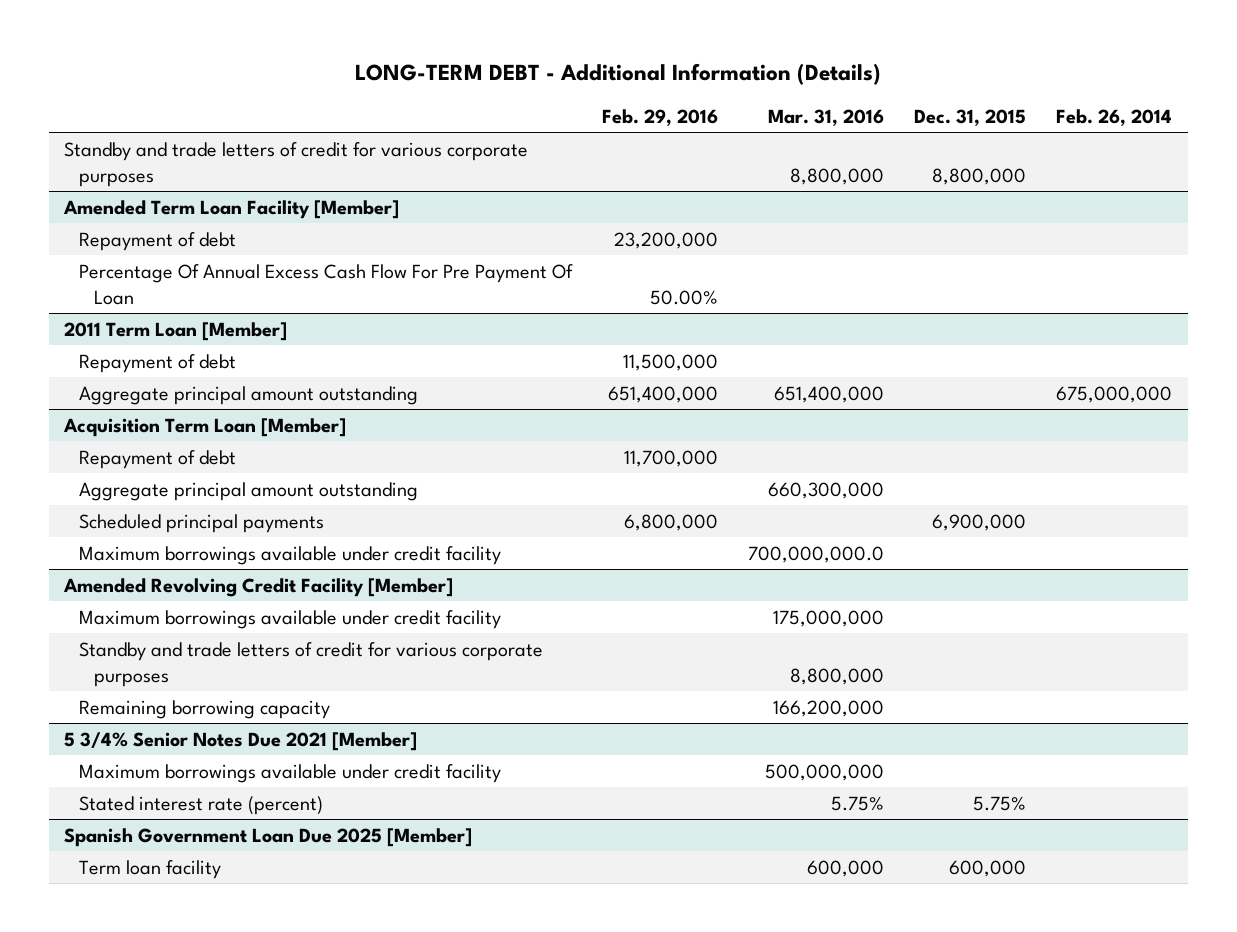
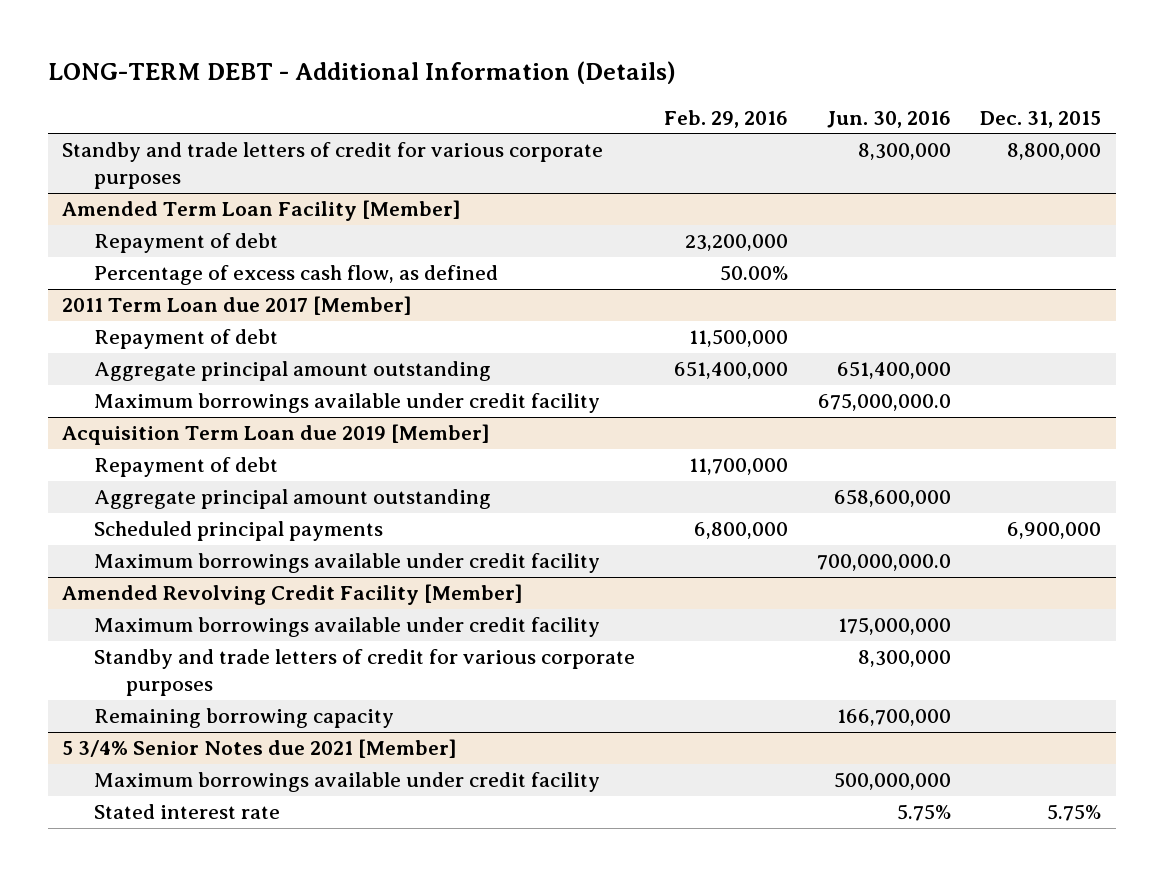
- | Feb. 29, 2016 | Mar. 31, 2016 | Dec. 31, 2015 | Feb. 26, 2014
+ | Feb. 29, 2016 | Jun. 30, 2016 | Dec. 31, 2015
@ Amended Term Loan Facility [Member]
- Percentage Of Annual Excess Cash Flow For Pre Payment Of Loan | 50.00% | | |
- 2011 Term Loan [Member]
@ Amended Term Loan Facility [Member]
+ Percentage of excess cash flow, as defined | 50.00% | |
+ 2011 Term Loan due 2017 [Member]
- Acquisition Term Loan [Member]
+ Maximum borrowings available under credit facility | | 675,000,000.0 |
+ Acquisition Term Loan due 2019 [Member]
- 5 3/4% Senior Notes Due 2021 [Member]
+ 5 3/4% Senior Notes due 2021 [Member]
- Stated interest rate (percent) | | 5.75% | 5.75% |
- Spanish Government Loan Due 2025 [Member]
- Term loan facility | | 600,000 | 600,000 |
+ Stated interest rate | | 5.75% | 5.75%

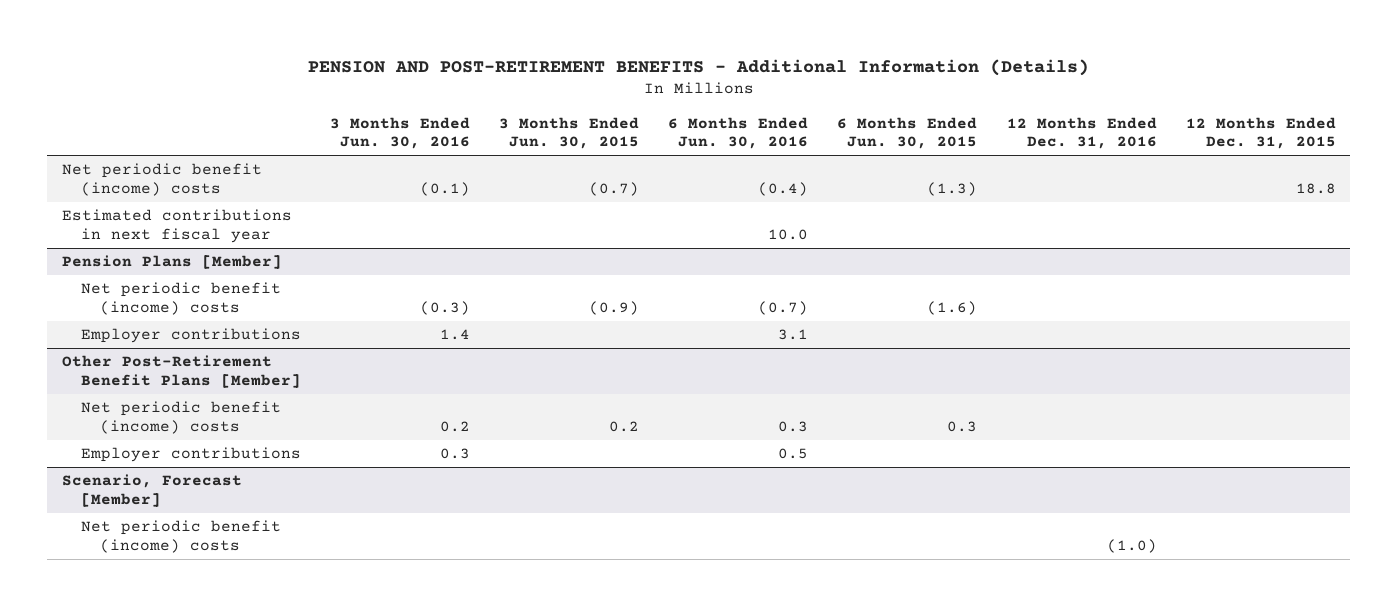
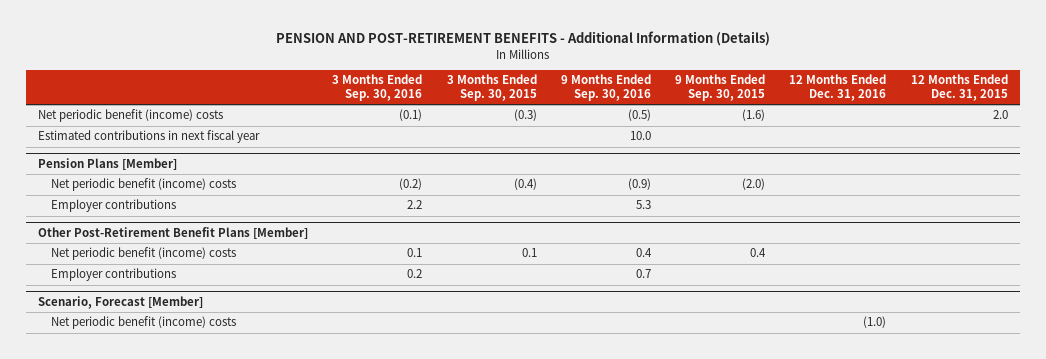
- | 3 Months Ended Jun. 30, 2016 | 3 Months Ended Jun. 30, 2015 | 6 Months Ended Jun. 30, 2016 | 6 Months Ended Jun. 30, 2015 | 12 Months Ended Dec. 31, 2016 | 12 Months Ended Dec. 31, 2015
+ | 3 Months Ended Sep. 30, 2016 | 3 Months Ended Sep. 30, 2015 | 9 Months Ended Sep. 30, 2016 | 9 Months Ended Sep. 30, 2015 | 12 Months Ended Dec. 31, 2016 | 12 Months Ended Dec. 31, 2015
- Net periodic benefit (income) costs | (0.1) | (0.7) | (0.4) | (1.3) | | 18.8
+ Net periodic benefit (income) costs | (0.1) | (0.3) | (0.5) | (1.6) | | 2.0

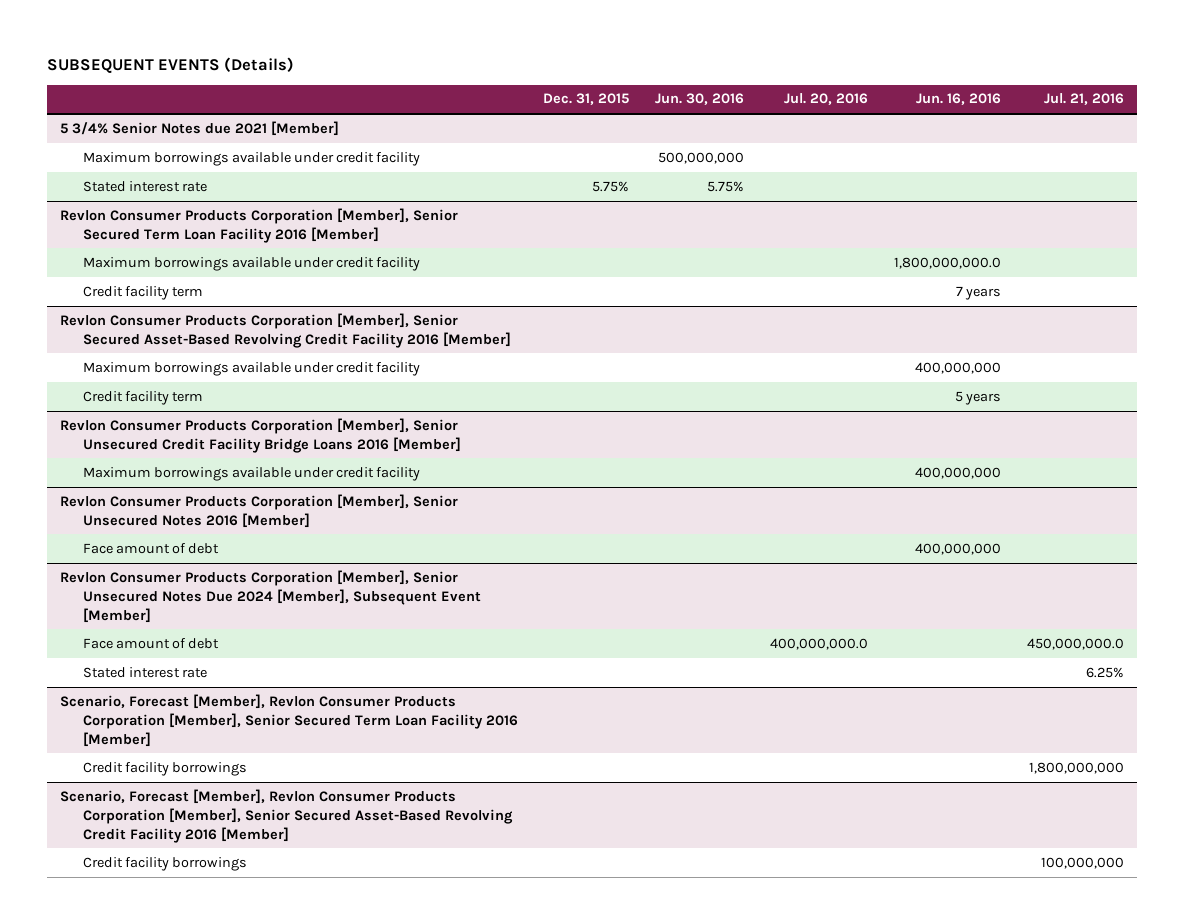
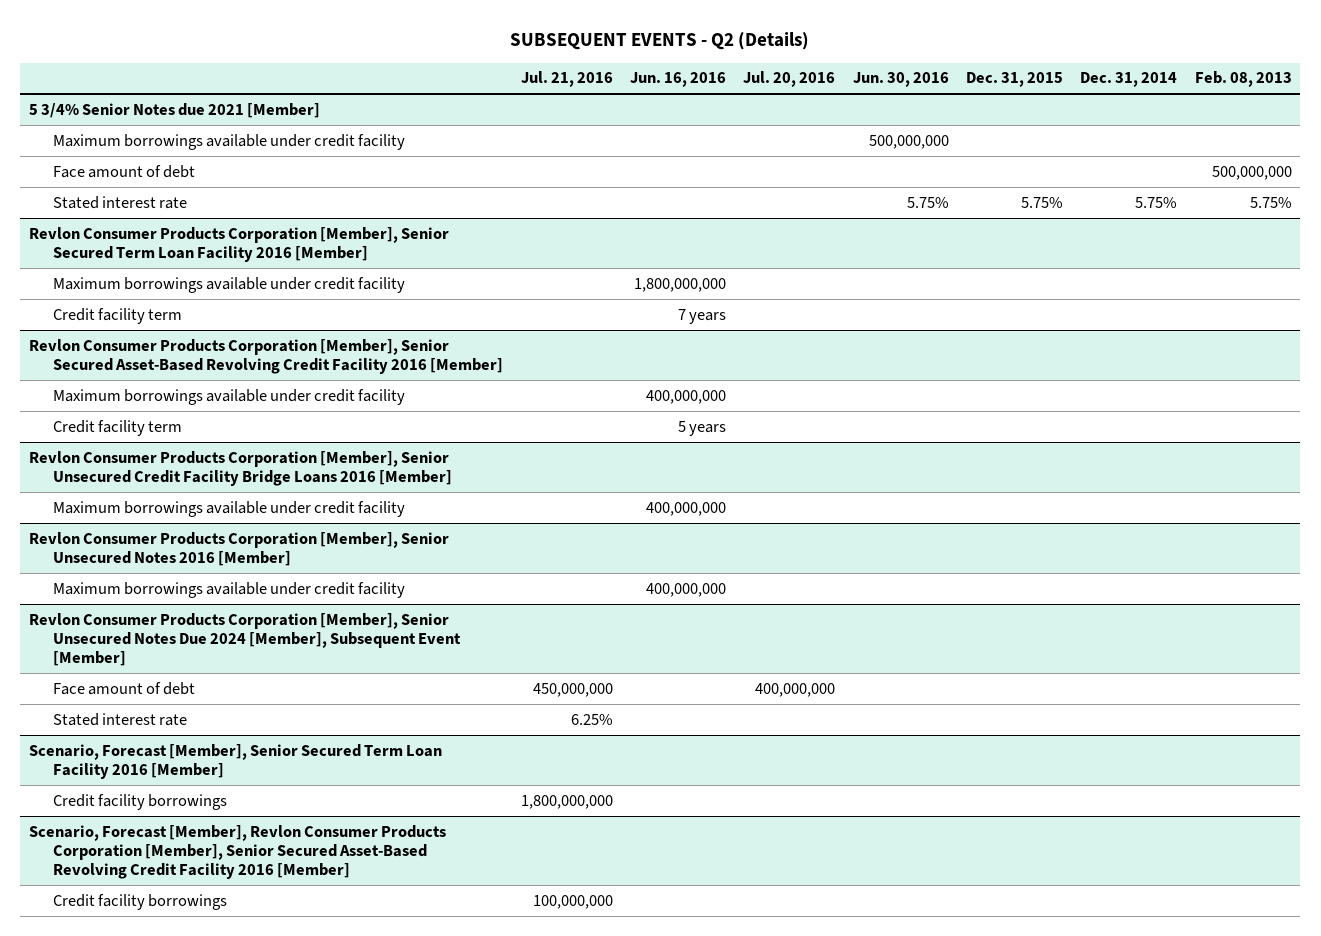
- SUBSEQUENT EVENTS (Details)
+ SUBSEQUENT EVENTS - Q2 (Details)
- | Dec. 31, 2015 | Jun. 30, 2016 | Jul. 20, 2016 | Jun. 16, 2016 | Jul. 21, 2016
+ | Jul. 21, 2016 | Jun. 16, 2016 | Jul. 20, 2016 | Jun. 30, 2016 | Dec. 31, 2015 | Dec. 31, 2014 | Feb. 08, 2013
@ 5 3/4% Senior Notes due 2021 [Member]
+ Face amount of debt | | | | | | | 500,000,000
@ Revlon Consumer Products Corporation [Member], Senior Secured Term Loan Facility 2016 [Member]
- Maximum borrowings available under credit facility | | | | 1,800,000,000.0 |
+ Maximum borrowings available under credit facility | | 1,800,000,000 | | | | |
@ Revlon Consumer Products Corporation [Member], Senior Unsecured Notes 2016 [Member]
- Face amount of debt | | | | 400,000,000 |
+ Maximum borrowings available under credit facility | | 400,000,000 | | | | |
@ Revlon Consumer Products Corporation [Member], Senior Unsecured Notes Due 2024 [Member], Subsequent Event [Member]
- Face amount of debt | | | 400,000,000.0 | | 450,000,000.0
+ Face amount of debt | 450,000,000 | | 400,000,000 | | | |
- Scenario, Forecast [Member], Revlon Consumer Products Corporation [Member], Senior Secured Term Loan Facility 2016 [Member]
+ Scenario, Forecast [Member], Senior Secured Term Loan Facility 2016 [Member]

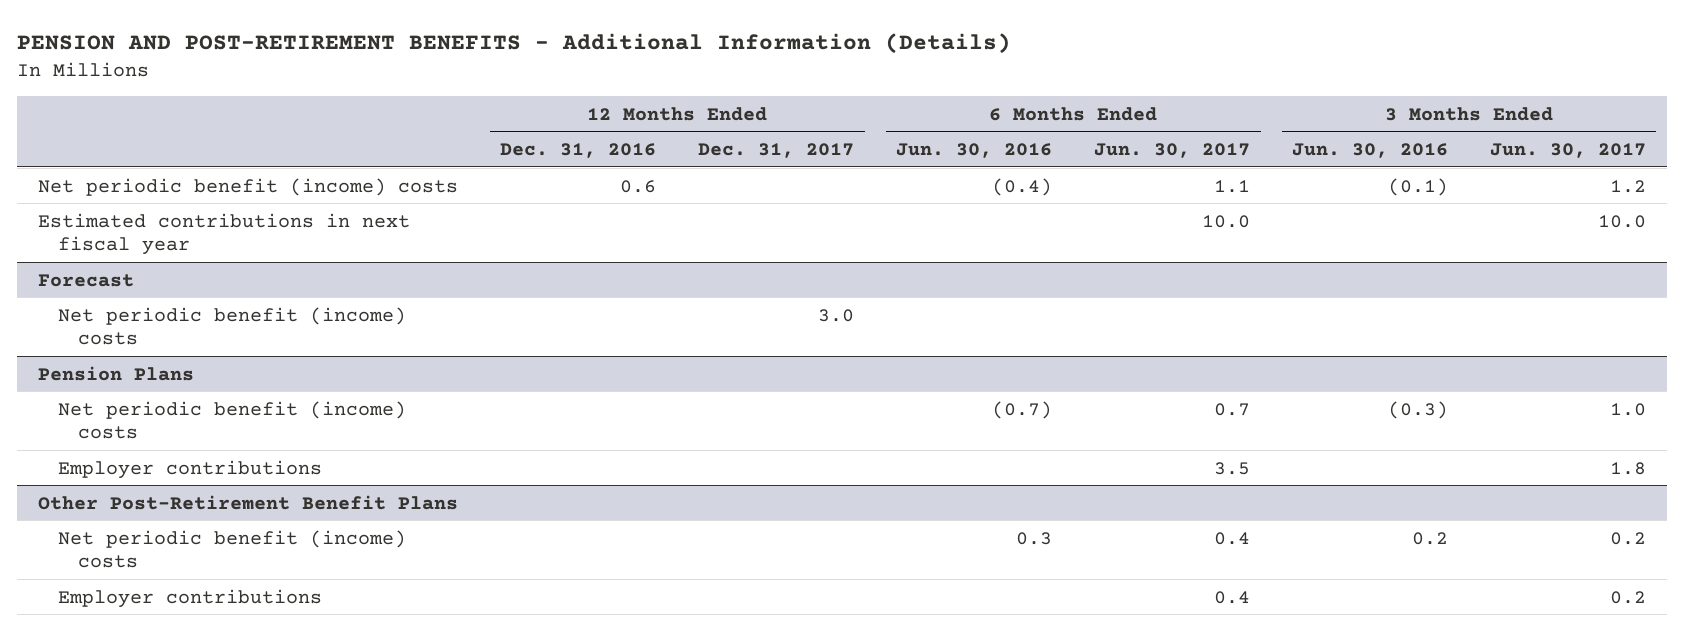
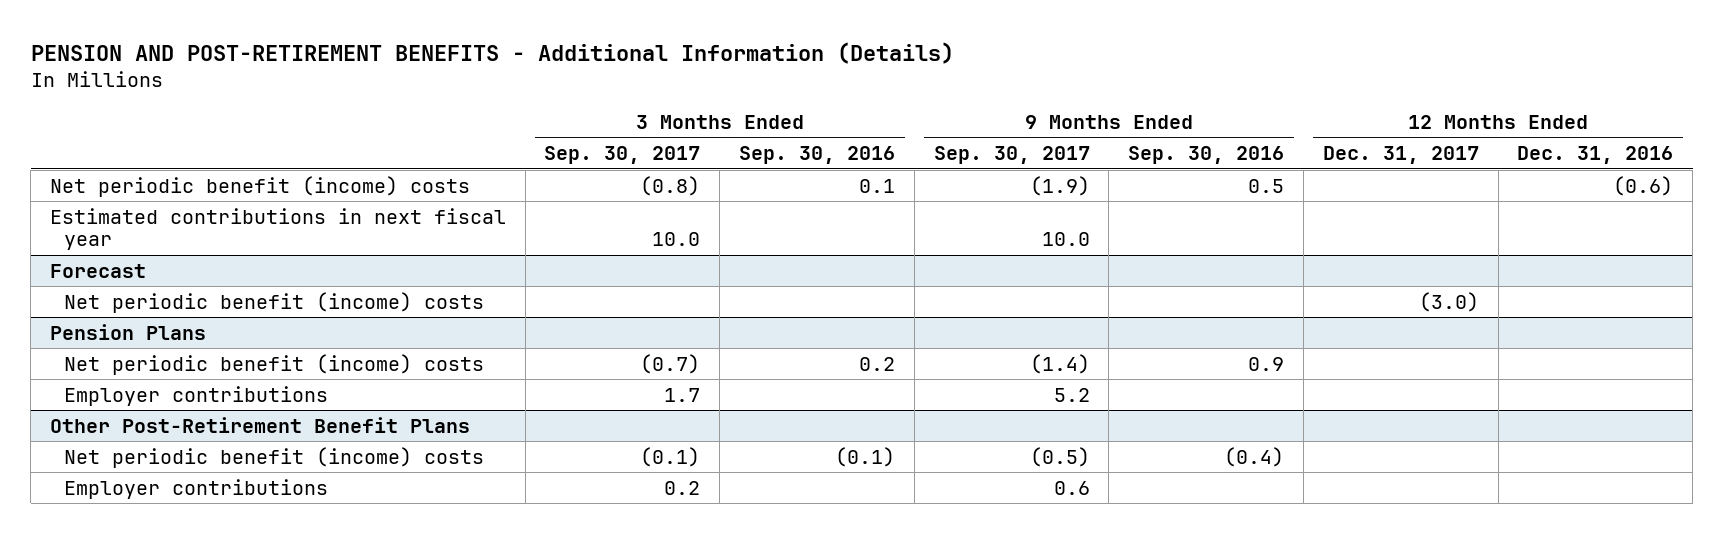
- | 12 Months Ended Dec. 31, 2016 | 12 Months Ended Dec. 31, 2017 | 6 Months Ended Jun. 30, 2016 | 6 Months Ended Jun. 30, 2017 | 3 Months Ended Jun. 30, 2016 | 3 Months Ended Jun. 30, 2017
+ | 3 Months Ended Sep. 30, 2017 | 3 Months Ended Sep. 30, 2016 | 9 Months Ended Sep. 30, 2017 | 9 Months Ended Sep. 30, 2016 | 12 Months Ended Dec. 31, 2017 | 12 Months Ended Dec. 31, 2016
- Net periodic benefit (income) costs | 0.6 | | (0.4) | 1.1 | (0.1) | 1.2
+ Net periodic benefit (income) costs | (0.8) | 0.1 | (1.9) | 0.5 | | (0.6)
@ Forecast
- Net periodic benefit (income) costs | | 3.0 | | | |
+ Net periodic benefit (income) costs | | | | | (3.0) |

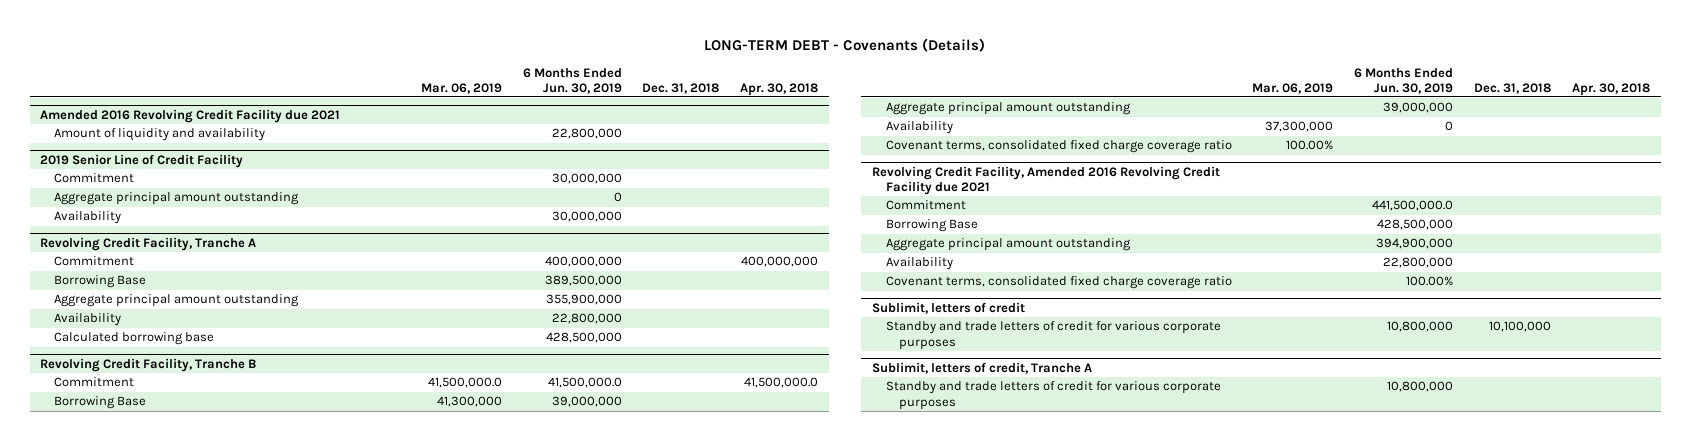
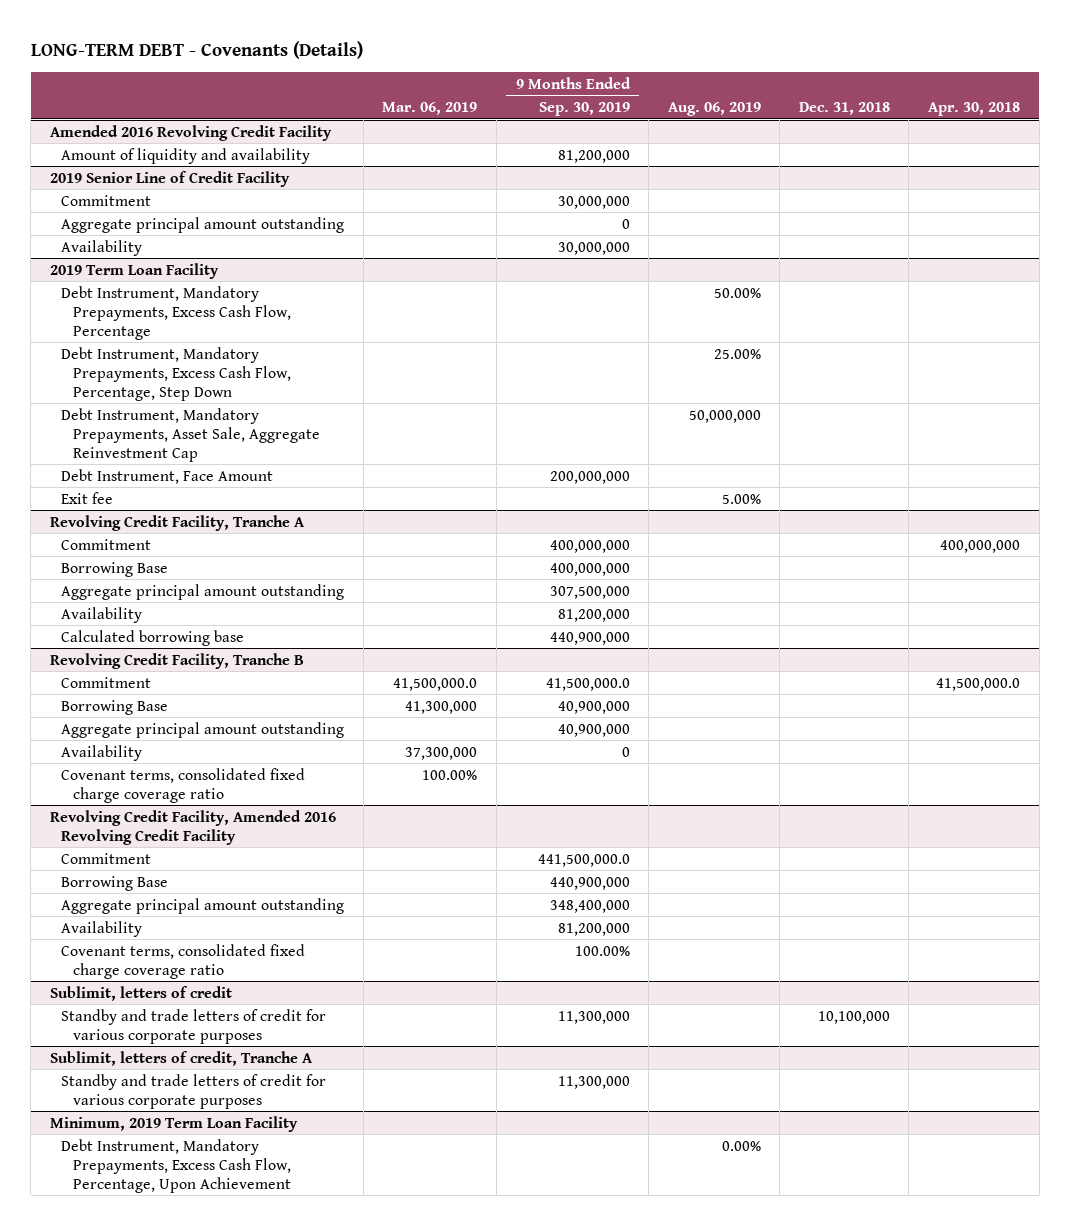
- | Mar. 06, 2019 | 6 Months Ended Jun. 30, 2019 | Dec. 31, 2018 | Apr. 30, 2018
+ | Mar. 06, 2019 | 9 Months Ended Sep. 30, 2019 | Aug. 06, 2019 | Dec. 31, 2018 | Apr. 30, 2018
- Amended 2016 Revolving Credit Facility due 2021
+ Amended 2016 Revolving Credit Facility
+ 2019 Term Loan Facility
+ Debt Instrument, Mandatory Prepayments, Excess Cash Flow, Percentage | | | 50.00% | |
+ Debt Instrument, Mandatory Prepayments, Excess Cash Flow, Percentage, Step Down | | | 25.00% | |
+ Debt Instrument, Mandatory Prepayments, Asset Sale, Aggregate Reinvestment Cap | | | 50,000,000 | |
+ Debt Instrument, Face Amount | | 200,000,000 | | |
+ Exit fee | | | 5.00% | |
- Revolving Credit Facility, Amended 2016 Revolving Credit Facility due 2021
+ Revolving Credit Facility, Amended 2016 Revolving Credit Facility
+ Minimum, 2019 Term Loan Facility
+ Debt Instrument, Mandatory Prepayments, Excess Cash Flow, Percentage, Upon Achievement | | | 0.00% | |

